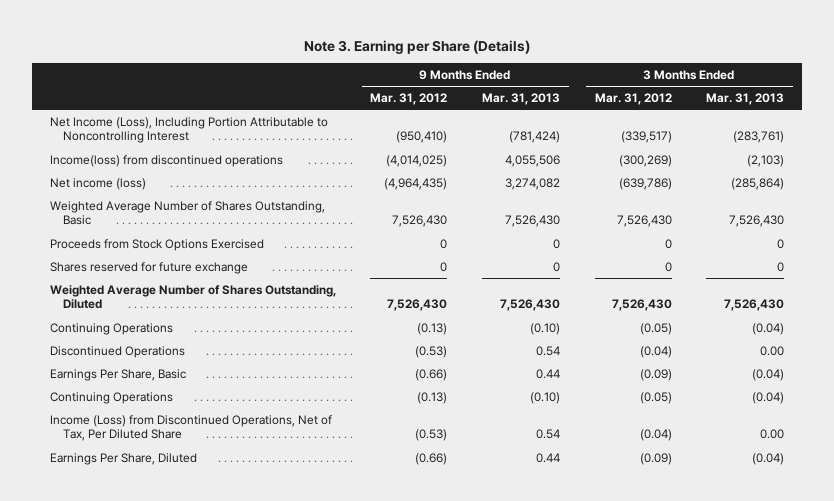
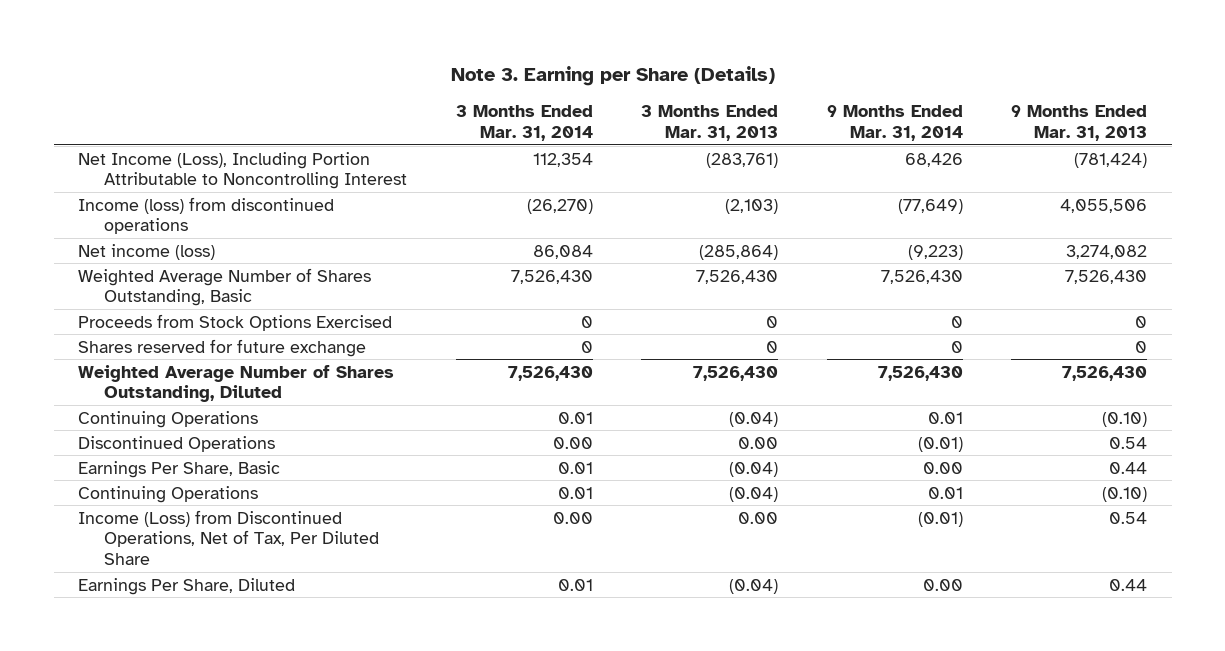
- | 9 Months Ended Mar. 31, 2012 | 9 Months Ended Mar. 31, 2013 | 3 Months Ended Mar. 31, 2012 | 3 Months Ended Mar. 31, 2013
+ | 3 Months Ended Mar. 31, 2014 | 3 Months Ended Mar. 31, 2013 | 9 Months Ended Mar. 31, 2014 | 9 Months Ended Mar. 31, 2013
- Income(loss) from discontinued operations | (4,014,025) | 4,055,506 | (300,269) | (2,103)
+ Income (loss) from discontinued operations | (26,270) | (2,103) | (77,649) | 4,055,506

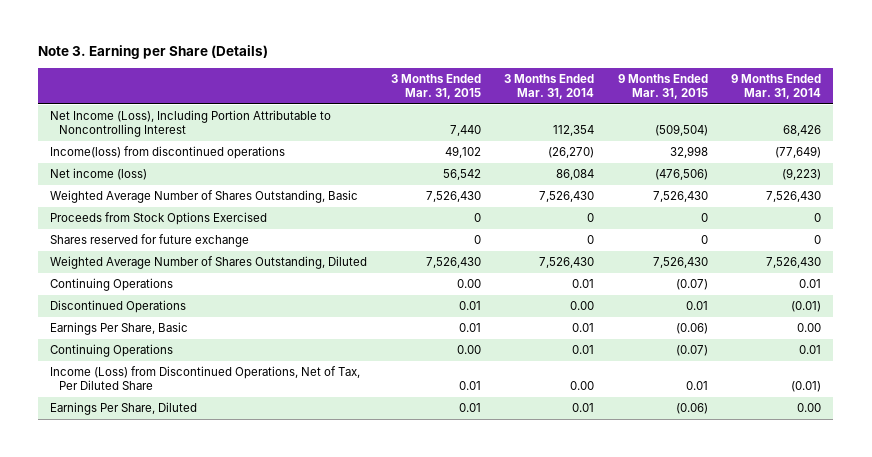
- | 3 Months Ended Mar. 31, 2014 | 3 Months Ended Mar. 31, 2013 | 9 Months Ended Mar. 31, 2014 | 9 Months Ended Mar. 31, 2013
+ | 3 Months Ended Mar. 31, 2015 | 3 Months Ended Mar. 31, 2014 | 9 Months Ended Mar. 31, 2015 | 9 Months Ended Mar. 31, 2014
- Income (loss) from discontinued operations | (26,270) | (2,103) | (77,649) | 4,055,506
+ Income(loss) from discontinued operations | 49,102 | (26,270) | 32,998 | (77,649)

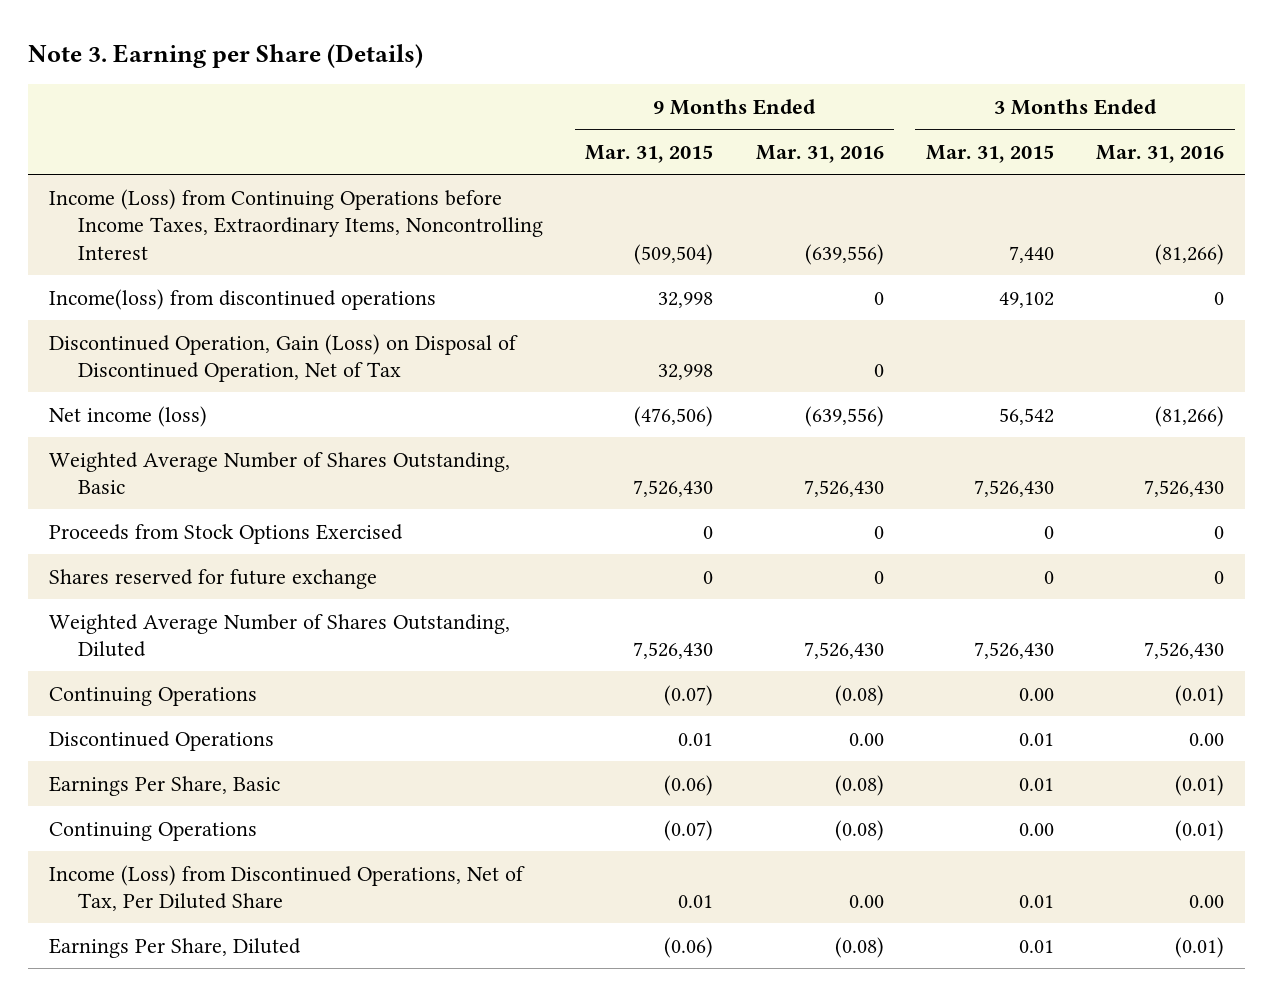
- | 3 Months Ended Mar. 31, 2015 | 3 Months Ended Mar. 31, 2014 | 9 Months Ended Mar. 31, 2015 | 9 Months Ended Mar. 31, 2014
+ | 9 Months Ended Mar. 31, 2015 | 9 Months Ended Mar. 31, 2016 | 3 Months Ended Mar. 31, 2015 | 3 Months Ended Mar. 31, 2016
- Net Income (Loss), Including Portion Attributable to Noncontrolling Interest | 7,440 | 112,354 | (509,504) | 68,426
+ Income (Loss) from Continuing Operations before Income Taxes, Extraordinary Items, Noncontrolling Interest | (509,504) | (639,556) | 7,440 | (81,266)
+ Discontinued Operation, Gain (Loss) on Disposal of Discontinued Operation, Net of Tax | 32,998 | 0 | |

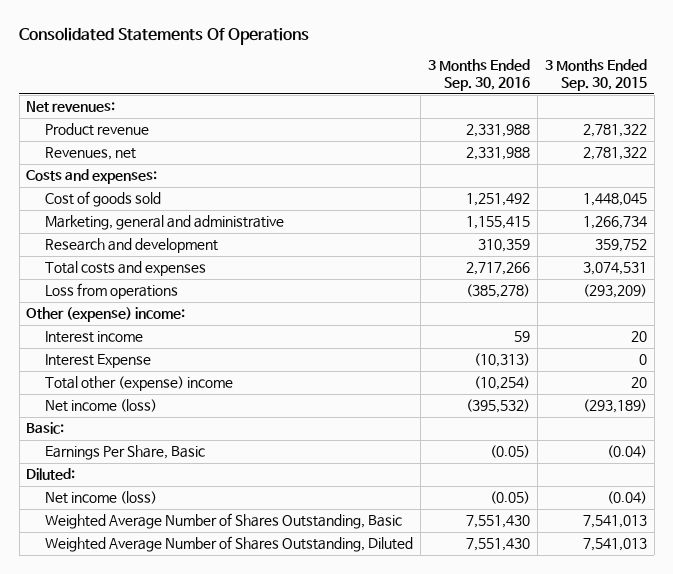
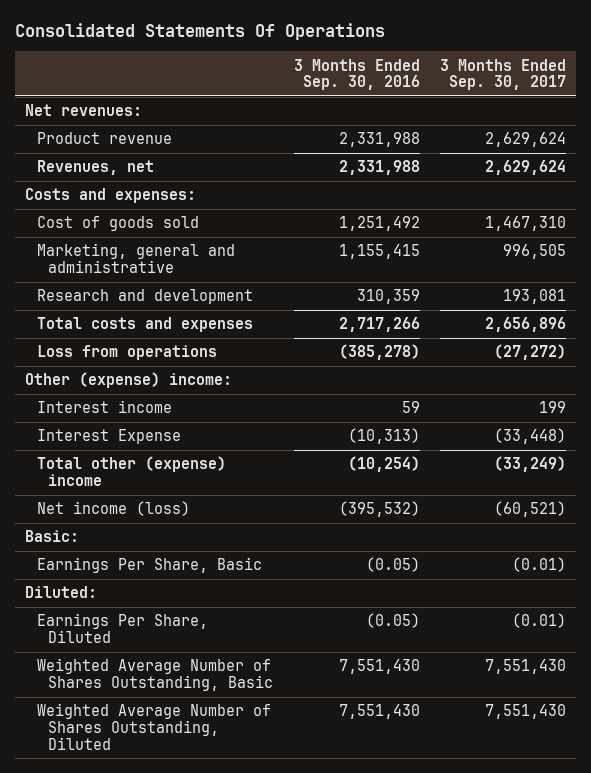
- | 3 Months Ended Sep. 30, 2016 | 3 Months Ended Sep. 30, 2015
+ | 3 Months Ended Sep. 30, 2016 | 3 Months Ended Sep. 30, 2017
- Net income (loss) | (0.05) | (0.04)
+ Earnings Per Share, Diluted | (0.05) | (0.01)

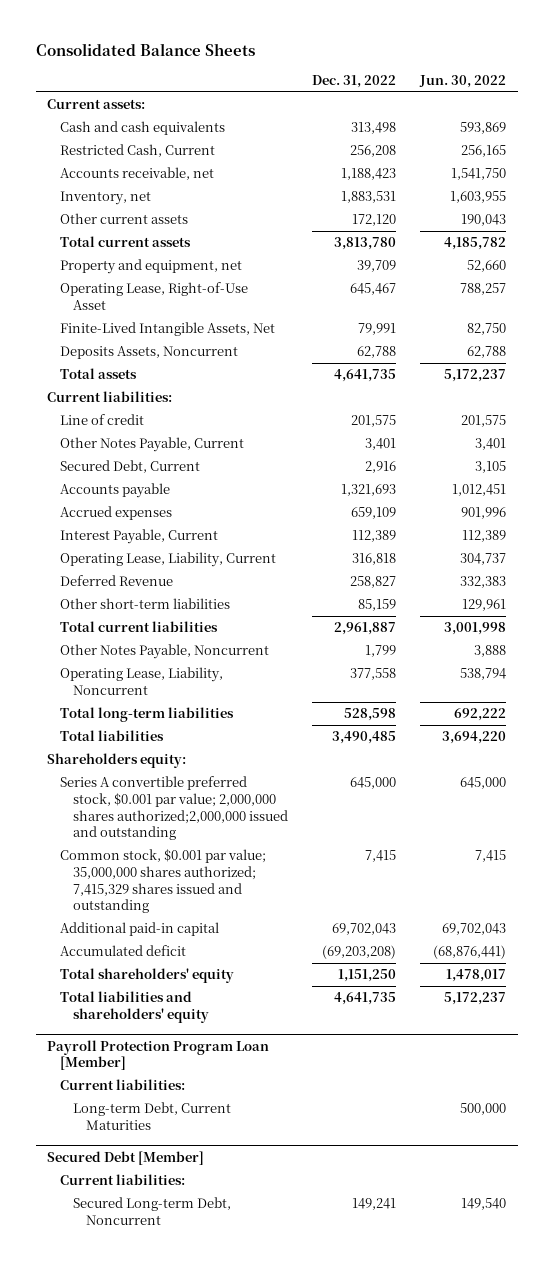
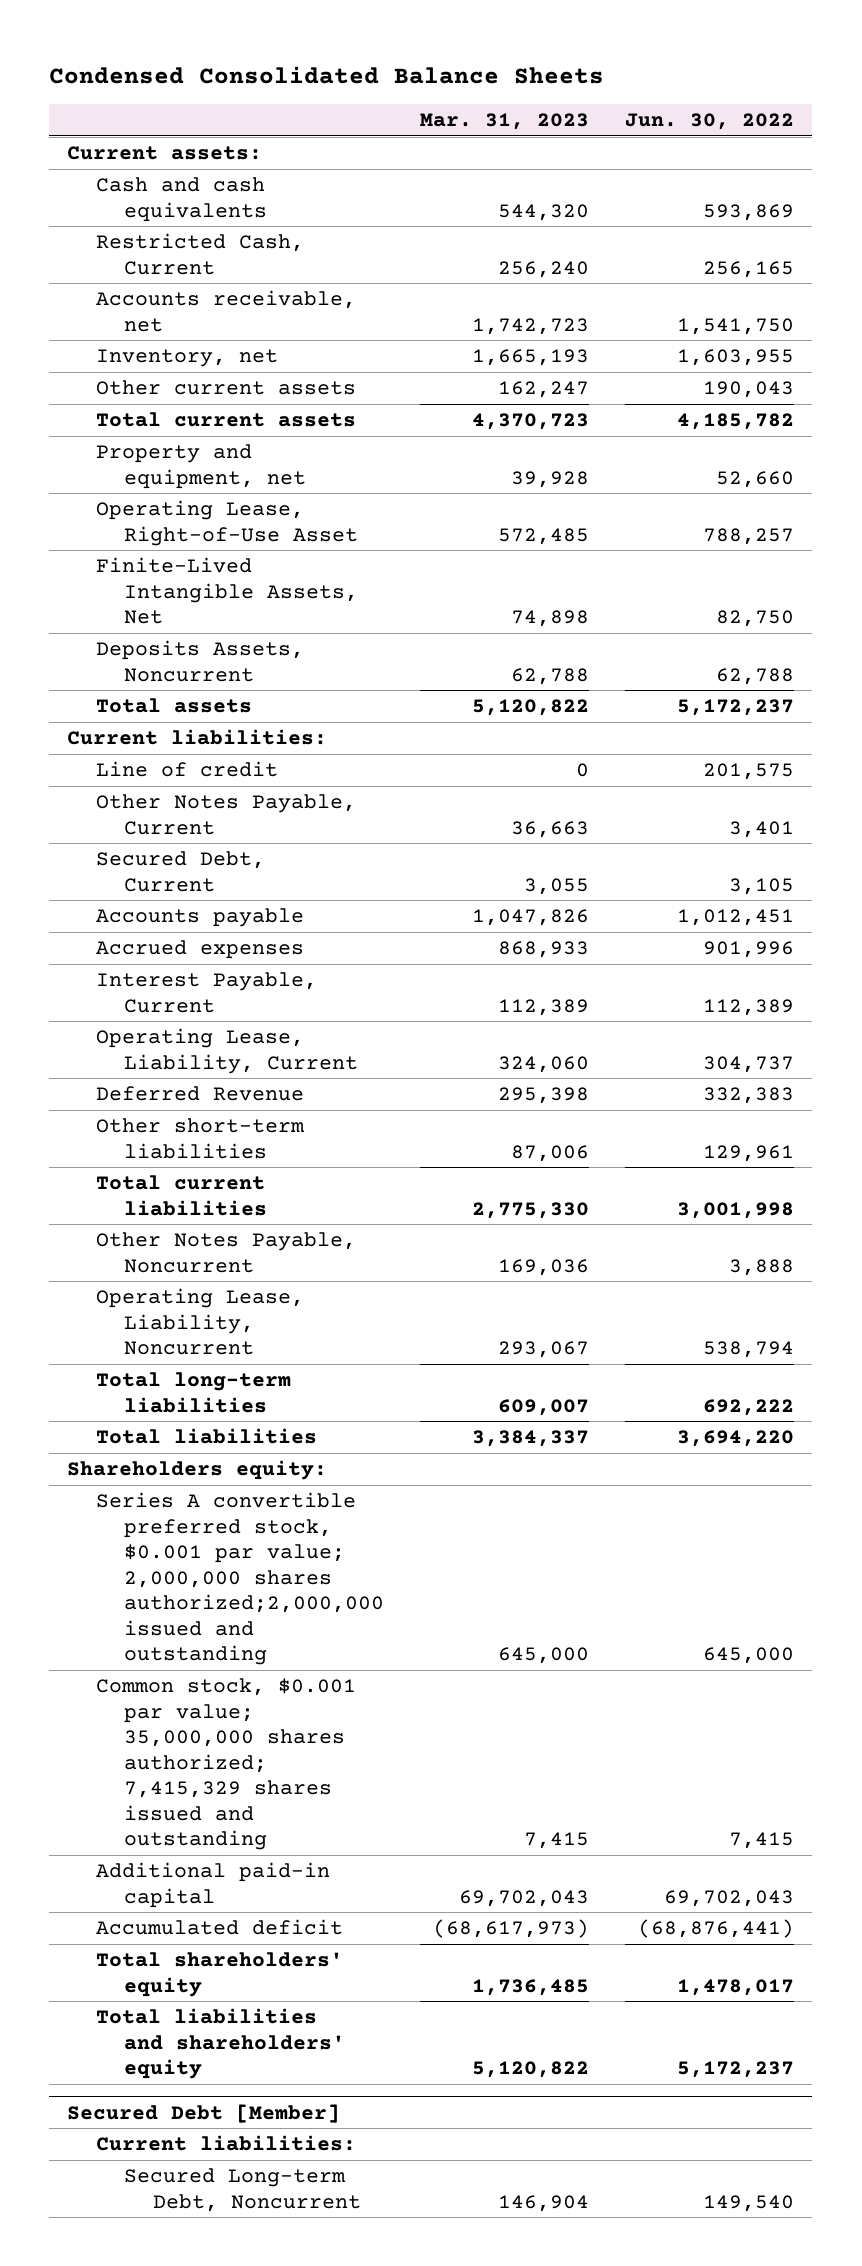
- Consolidated Balance Sheets
+ Condensed Consolidated Balance Sheets
- | Dec. 31, 2022 | Jun. 30, 2022
+ | Mar. 31, 2023 | Jun. 30, 2022
- Payroll Protection Program Loan [Member]
- Current liabilities:
- Long-term Debt, Current Maturities | | 500,000

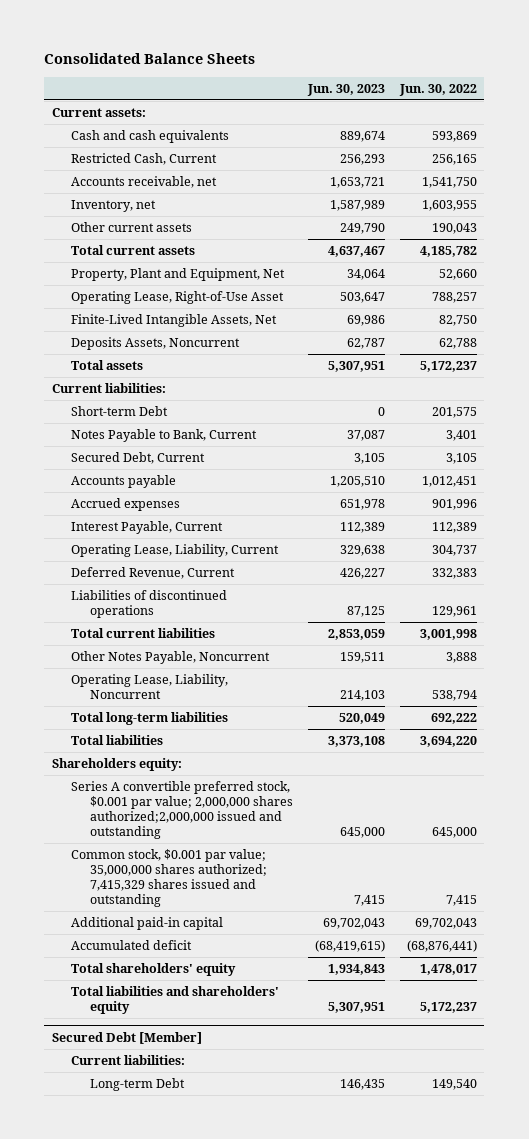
- Condensed Consolidated Balance Sheets
+ Consolidated Balance Sheets
- | Mar. 31, 2023 | Jun. 30, 2022
+ | Jun. 30, 2023 | Jun. 30, 2022
- Property and equipment, net | 39,928 | 52,660
+ Property, Plant and Equipment, Net | 34,064 | 52,660
- Line of credit | 0 | 201,575
- Other Notes Payable, Current | 36,663 | 3,401
+ Short-term Debt | 0 | 201,575
+ Notes Payable to Bank, Current | 37,087 | 3,401
- Deferred Revenue | 295,398 | 332,383
- Other short-term liabilities | 87,006 | 129,961
+ Deferred Revenue, Current | 426,227 | 332,383
+ Liabilities of discontinued operations | 87,125 | 129,961
@ Secured Debt [Member]
- Secured Long-term Debt, Noncurrent | 146,904 | 149,540
+ Long-term Debt | 146,435 | 149,540

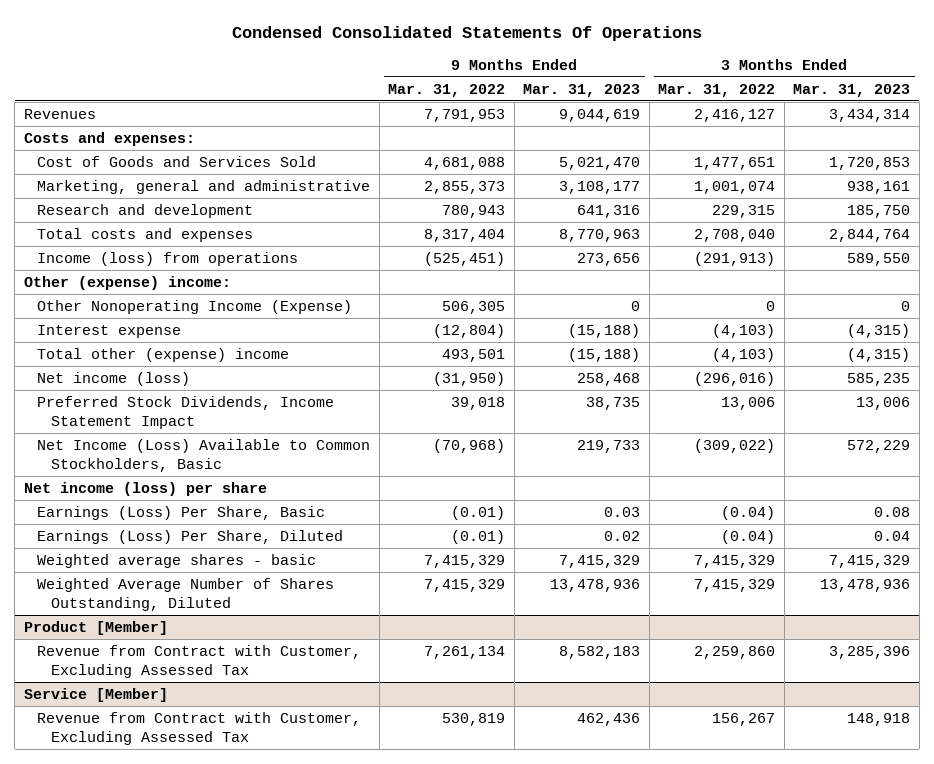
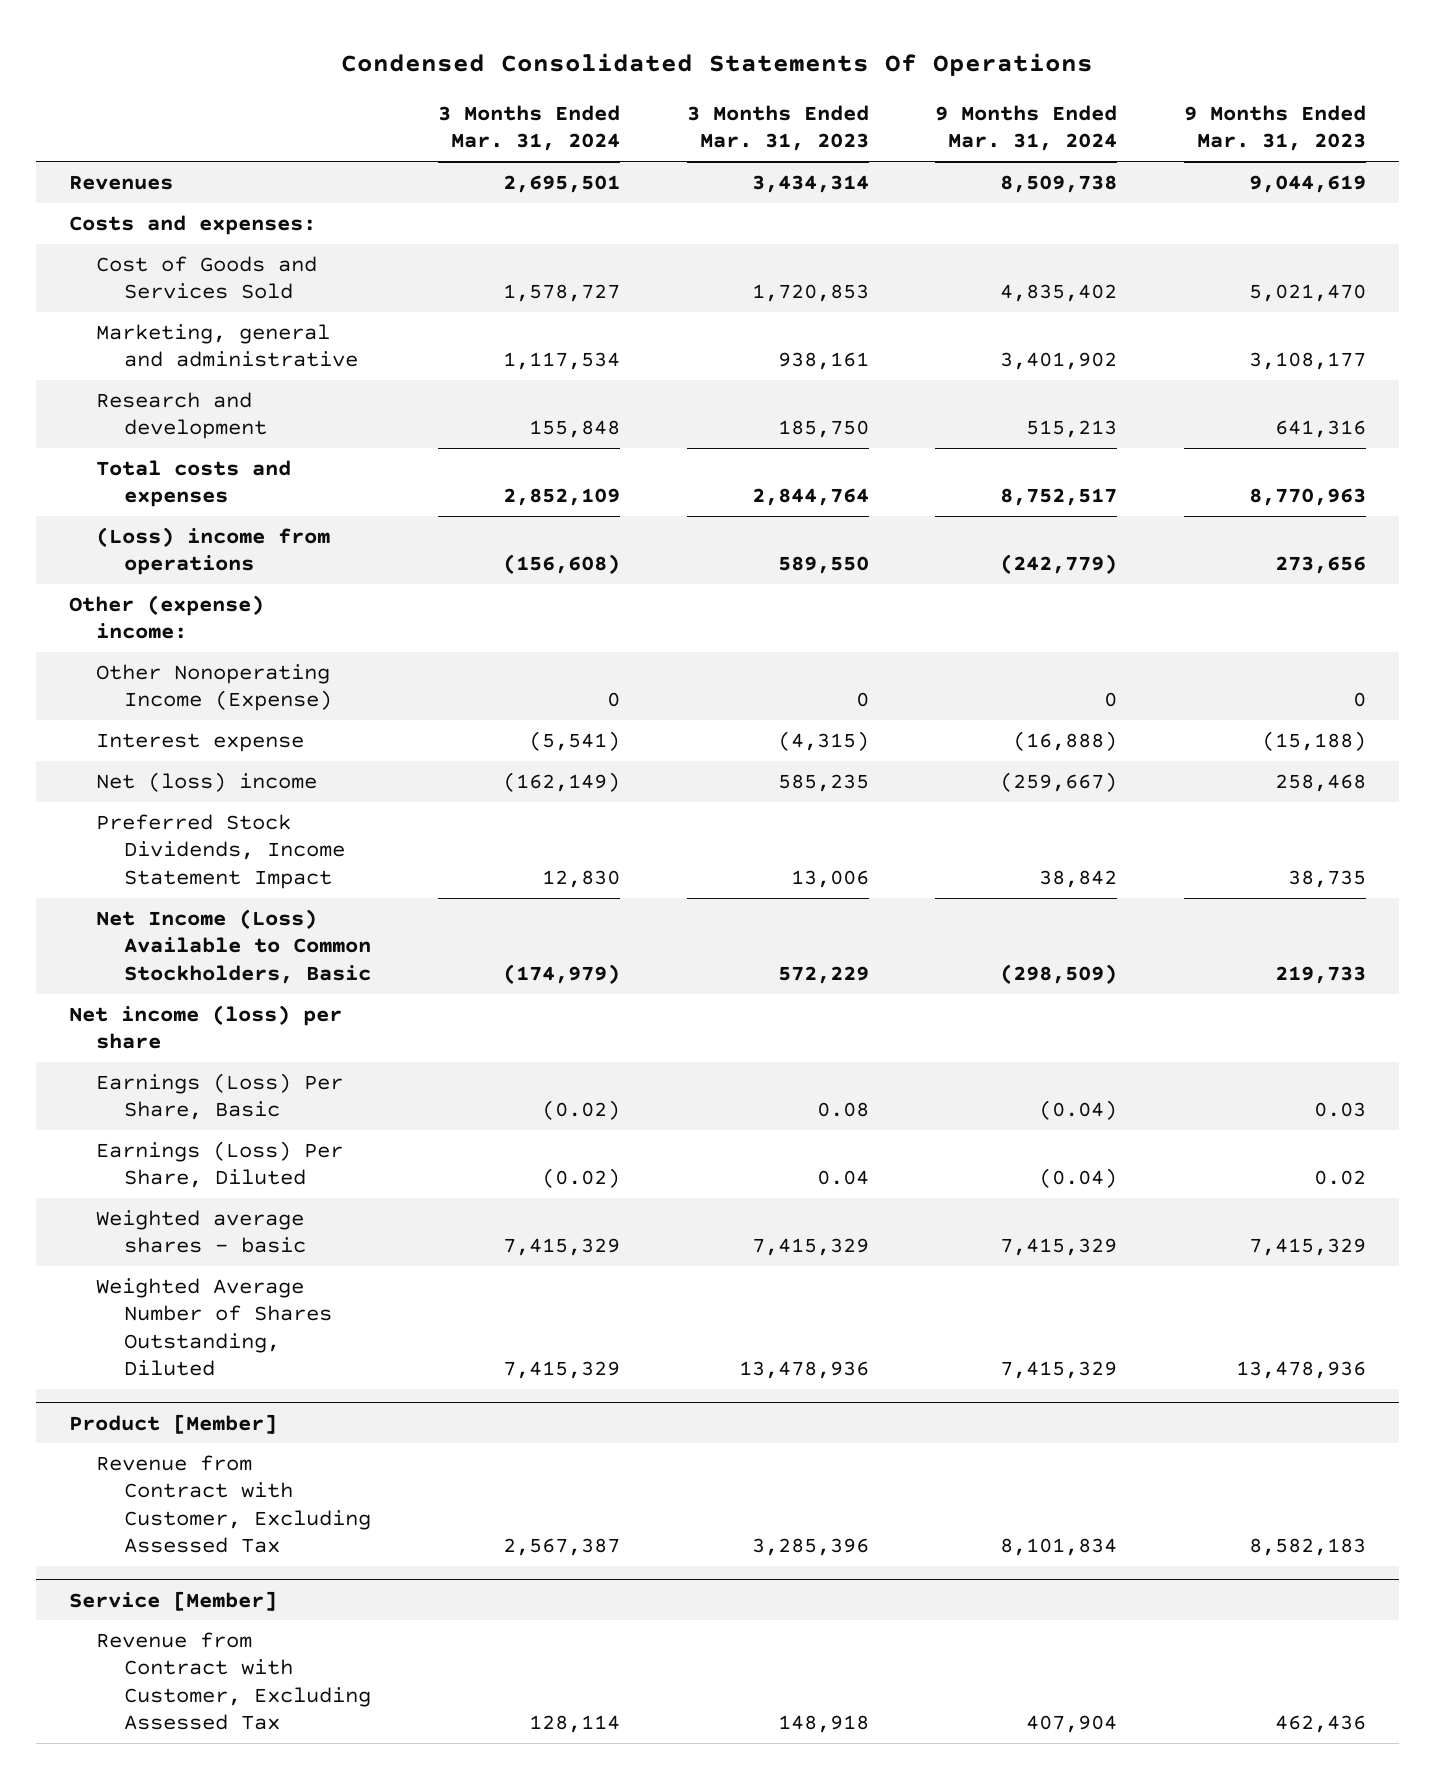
- | 9 Months Ended Mar. 31, 2022 | 9 Months Ended Mar. 31, 2023 | 3 Months Ended Mar. 31, 2022 | 3 Months Ended Mar. 31, 2023
+ | 3 Months Ended Mar. 31, 2024 | 3 Months Ended Mar. 31, 2023 | 9 Months Ended Mar. 31, 2024 | 9 Months Ended Mar. 31, 2023
- Income (loss) from operations | (525,451) | 273,656 | (291,913) | 589,550
+ (Loss) income from operations | (156,608) | 589,550 | (242,779) | 273,656
- Total other (expense) income | 493,501 | (15,188) | (4,103) | (4,315)
- Net income (loss) | (31,950) | 258,468 | (296,016) | 585,235
+ Net (loss) income | (162,149) | 585,235 | (259,667) | 258,468

